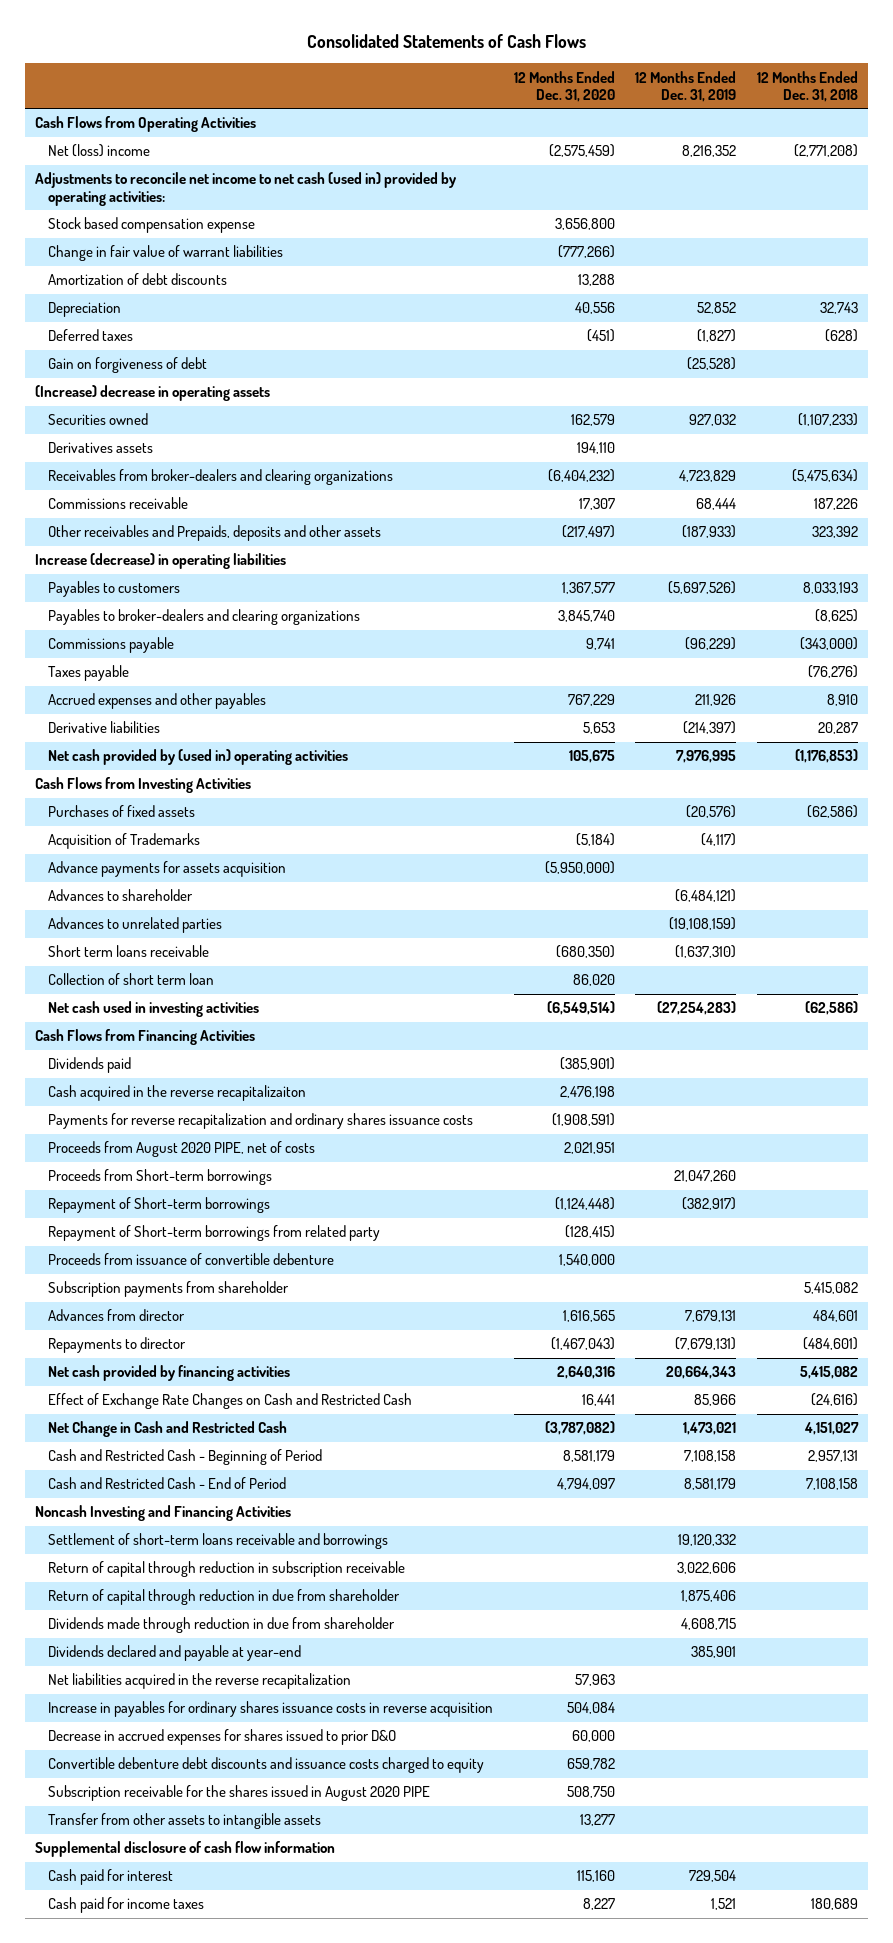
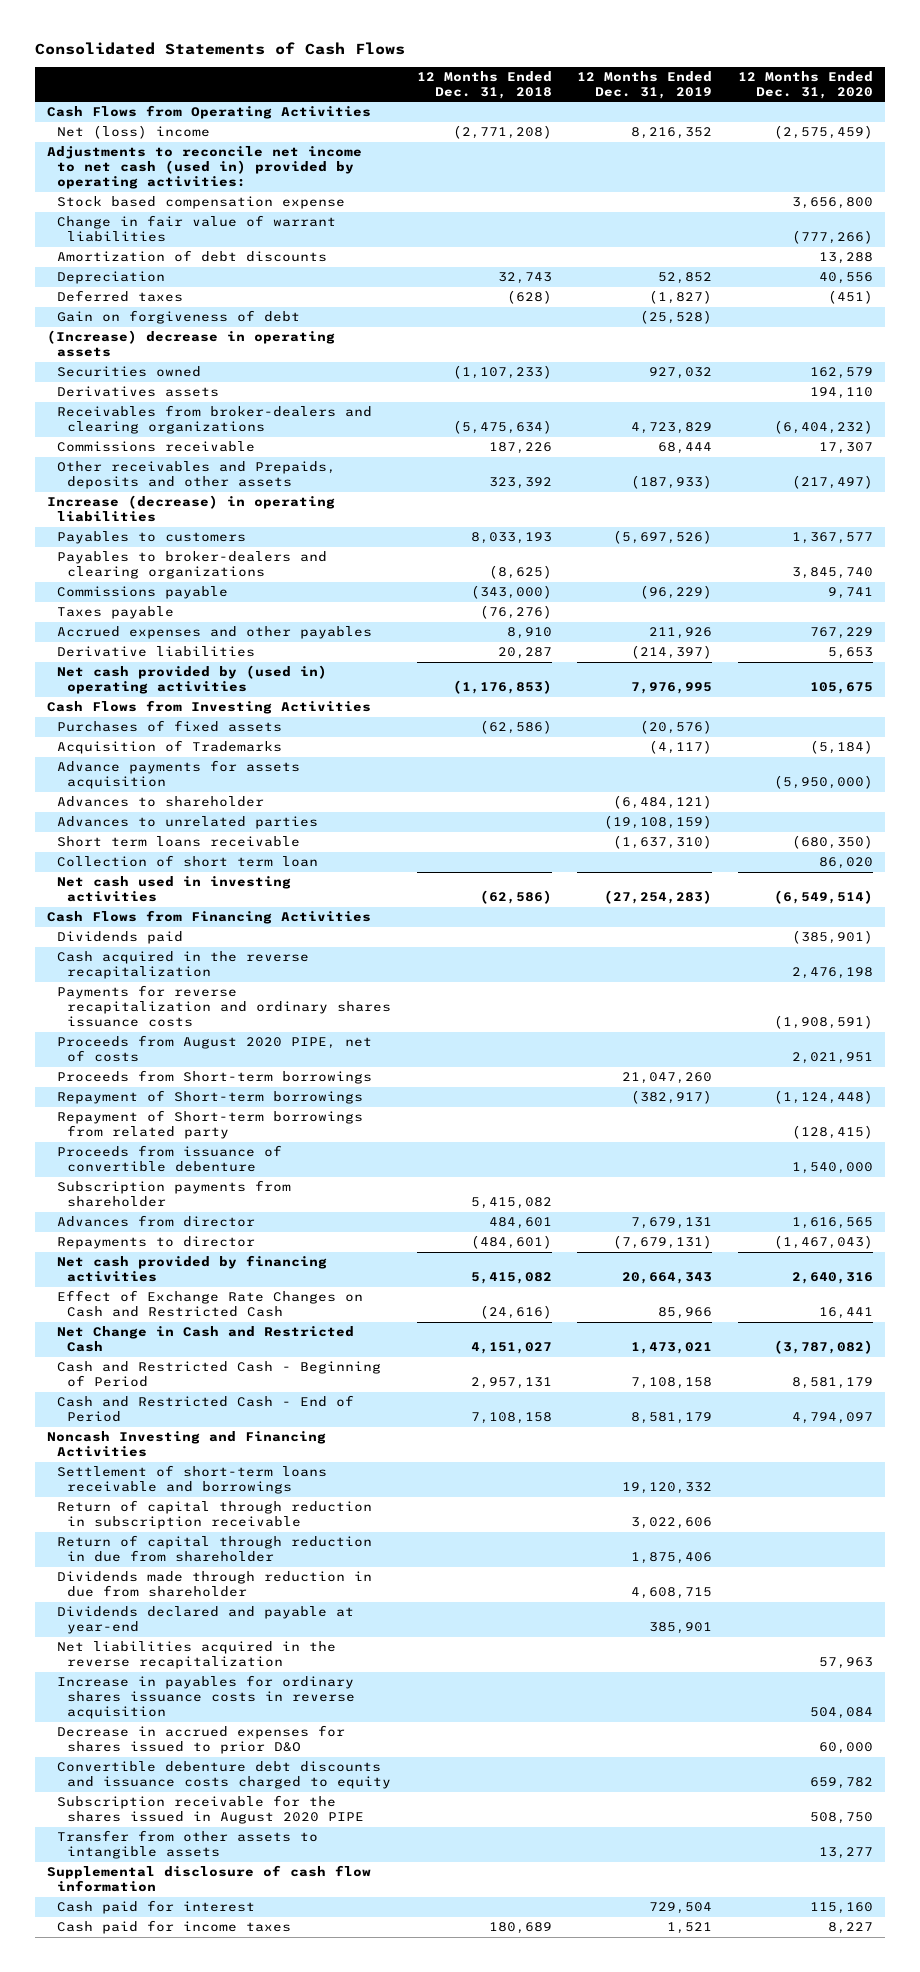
- | 12 Months Ended Dec. 31, 2020 | 12 Months Ended Dec. 31, 2019 | 12 Months Ended Dec. 31, 2018
+ | 12 Months Ended Dec. 31, 2018 | 12 Months Ended Dec. 31, 2019 | 12 Months Ended Dec. 31, 2020
- Cash acquired in the reverse recapitalizaiton | 2,476,198 | |
+ Cash acquired in the reverse recapitalization | | | 2,476,198

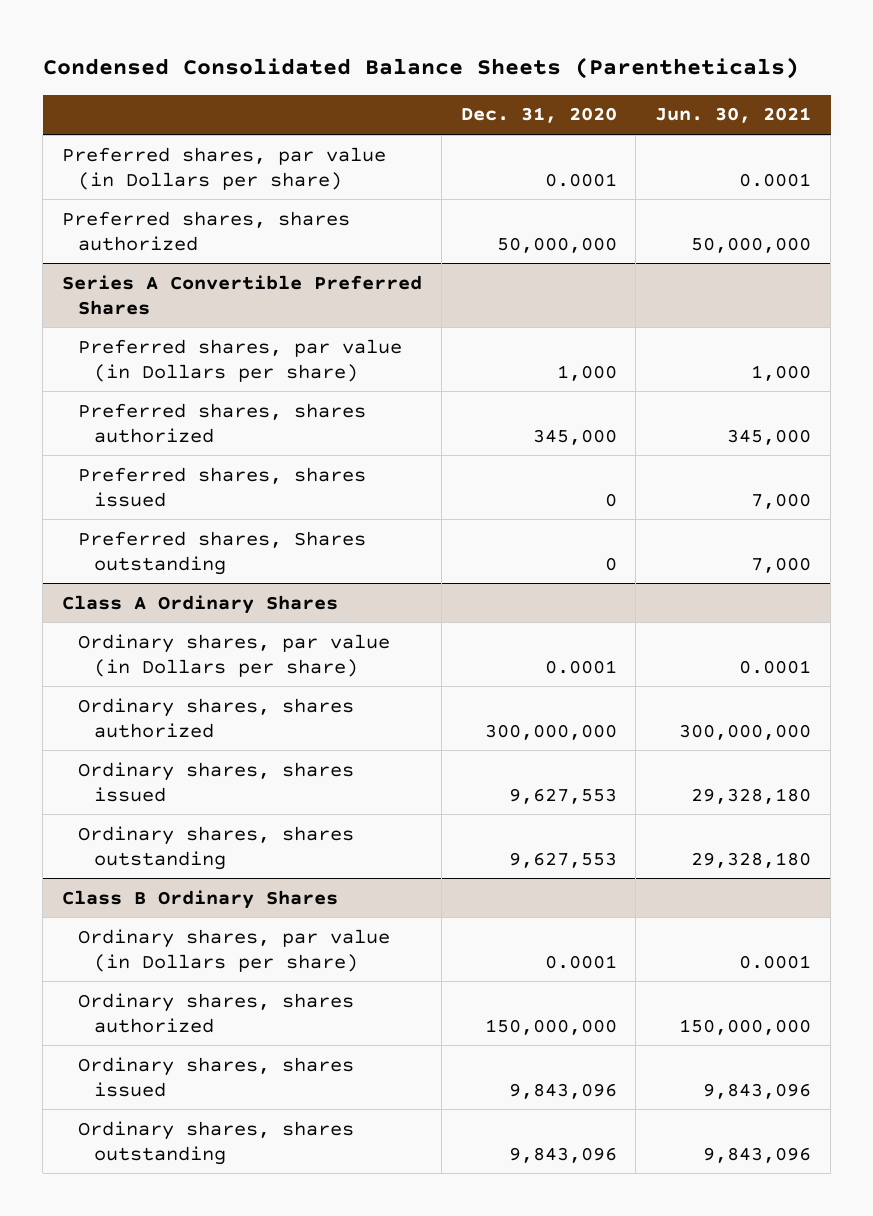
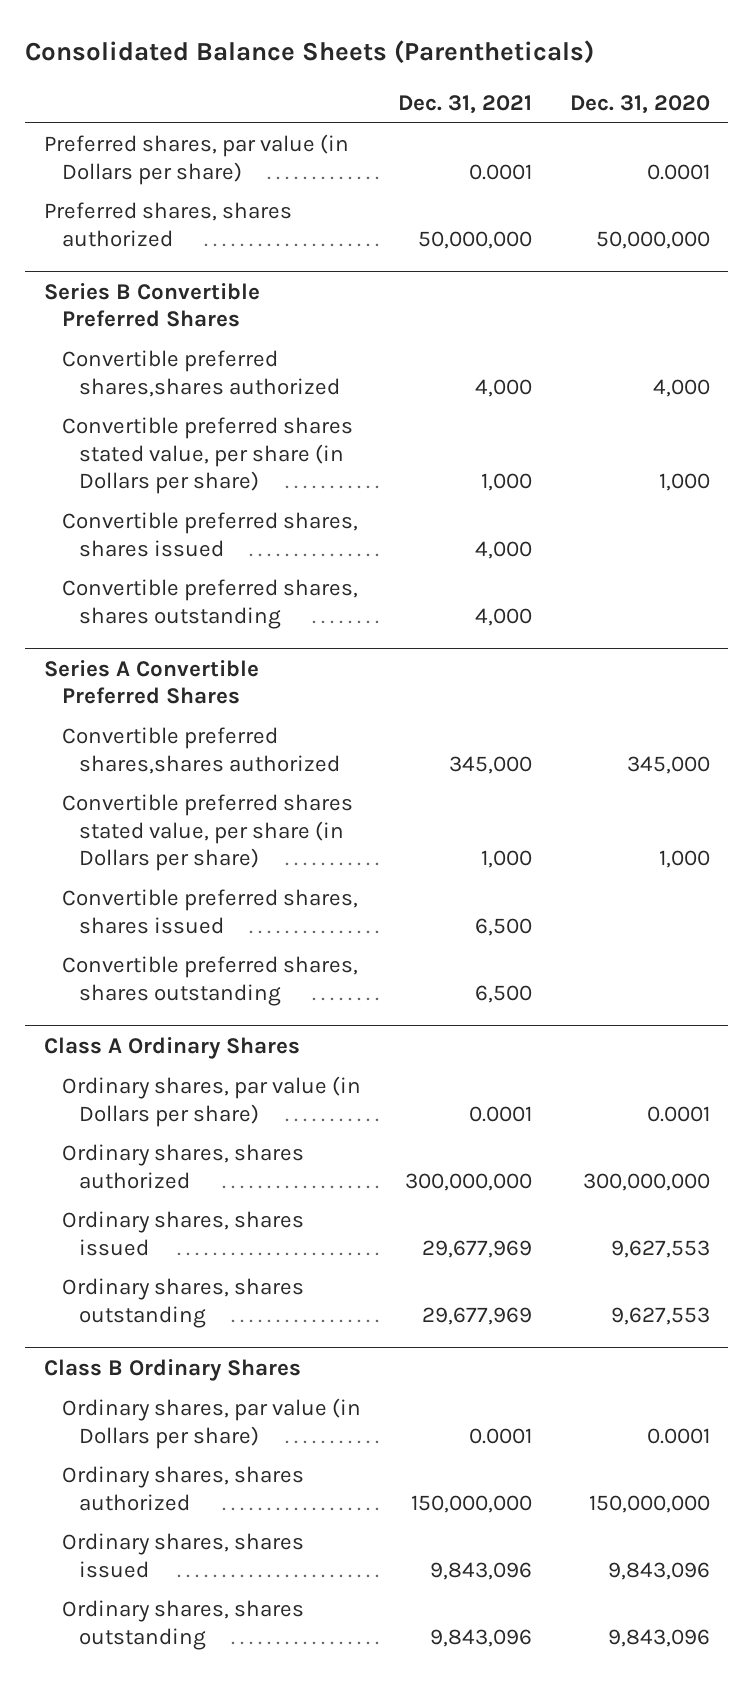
- Condensed Consolidated Balance Sheets (Parentheticals)
+ Consolidated Balance Sheets (Parentheticals)
- | Dec. 31, 2020 | Jun. 30, 2021
+ | Dec. 31, 2021 | Dec. 31, 2020
+ Series B Convertible Preferred Shares
+ Convertible preferred shares,shares authorized | 4,000 | 4,000
+ Convertible preferred shares stated value, per share (in Dollars per share) | 1,000 | 1,000
+ Convertible preferred shares, shares issued | 4,000 |
+ Convertible preferred shares, shares outstanding | 4,000 |
@ Series A Convertible Preferred Shares
- Preferred shares, par value (in Dollars per share) | 1,000 | 1,000
- Preferred shares, shares authorized | 345,000 | 345,000
- Preferred shares, shares issued | 0 | 7,000
- Preferred shares, Shares outstanding | 0 | 7,000
+ Convertible preferred shares,shares authorized | 345,000 | 345,000
+ Convertible preferred shares stated value, per share (in Dollars per share) | 1,000 | 1,000
+ Convertible preferred shares, shares issued | 6,500 |
+ Convertible preferred shares, shares outstanding | 6,500 |

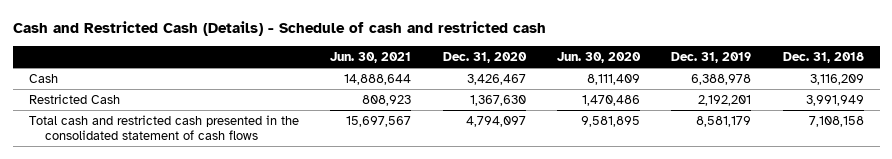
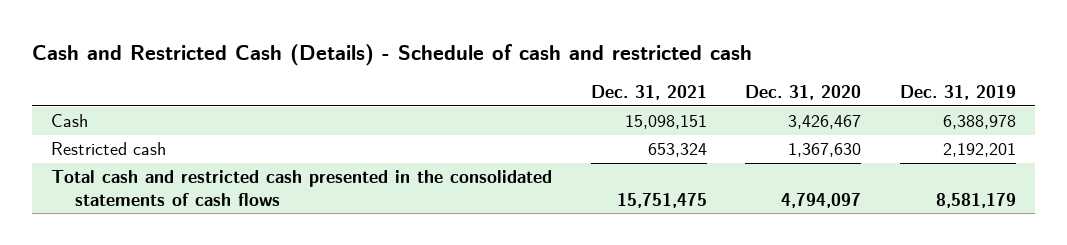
- | Jun. 30, 2021 | Dec. 31, 2020 | Jun. 30, 2020 | Dec. 31, 2019 | Dec. 31, 2018
+ | Dec. 31, 2021 | Dec. 31, 2020 | Dec. 31, 2019
- Restricted Cash | 808,923 | 1,367,630 | 1,470,486 | 2,192,201 | 3,991,949
- Total cash and restricted cash presented in the consolidated statement of cash flows | 15,697,567 | 4,794,097 | 9,581,895 | 8,581,179 | 7,108,158
+ Restricted cash | 653,324 | 1,367,630 | 2,192,201
+ Total cash and restricted cash presented in the consolidated statements of cash flows | 15,751,475 | 4,794,097 | 8,581,179

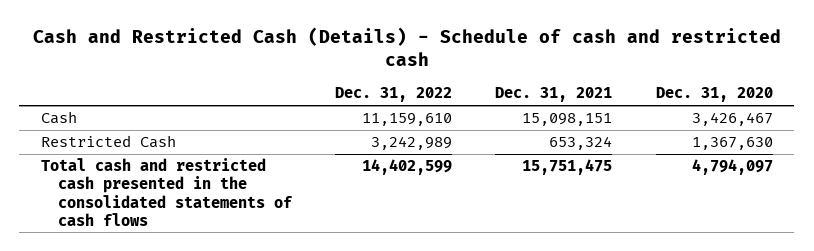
- | Dec. 31, 2021 | Dec. 31, 2020 | Dec. 31, 2019
+ | Dec. 31, 2022 | Dec. 31, 2021 | Dec. 31, 2020
- Restricted cash | 653,324 | 1,367,630 | 2,192,201
+ Restricted Cash | 3,242,989 | 653,324 | 1,367,630

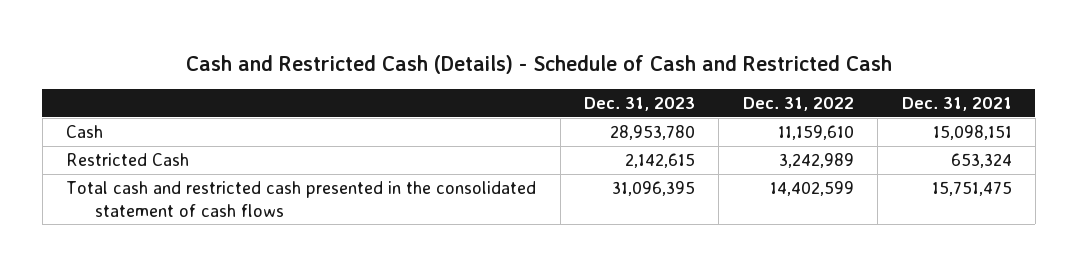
- Cash and Restricted Cash (Details) - Schedule of cash and restricted cash
+ Cash and Restricted Cash (Details) - Schedule of Cash and Restricted Cash
- | Dec. 31, 2022 | Dec. 31, 2021 | Dec. 31, 2020
+ | Dec. 31, 2023 | Dec. 31, 2022 | Dec. 31, 2021
- Total cash and restricted cash presented in the consolidated statements of cash flows | 14,402,599 | 15,751,475 | 4,794,097
+ Total cash and restricted cash presented in the consolidated statement of cash flows | 31,096,395 | 14,402,599 | 15,751,475

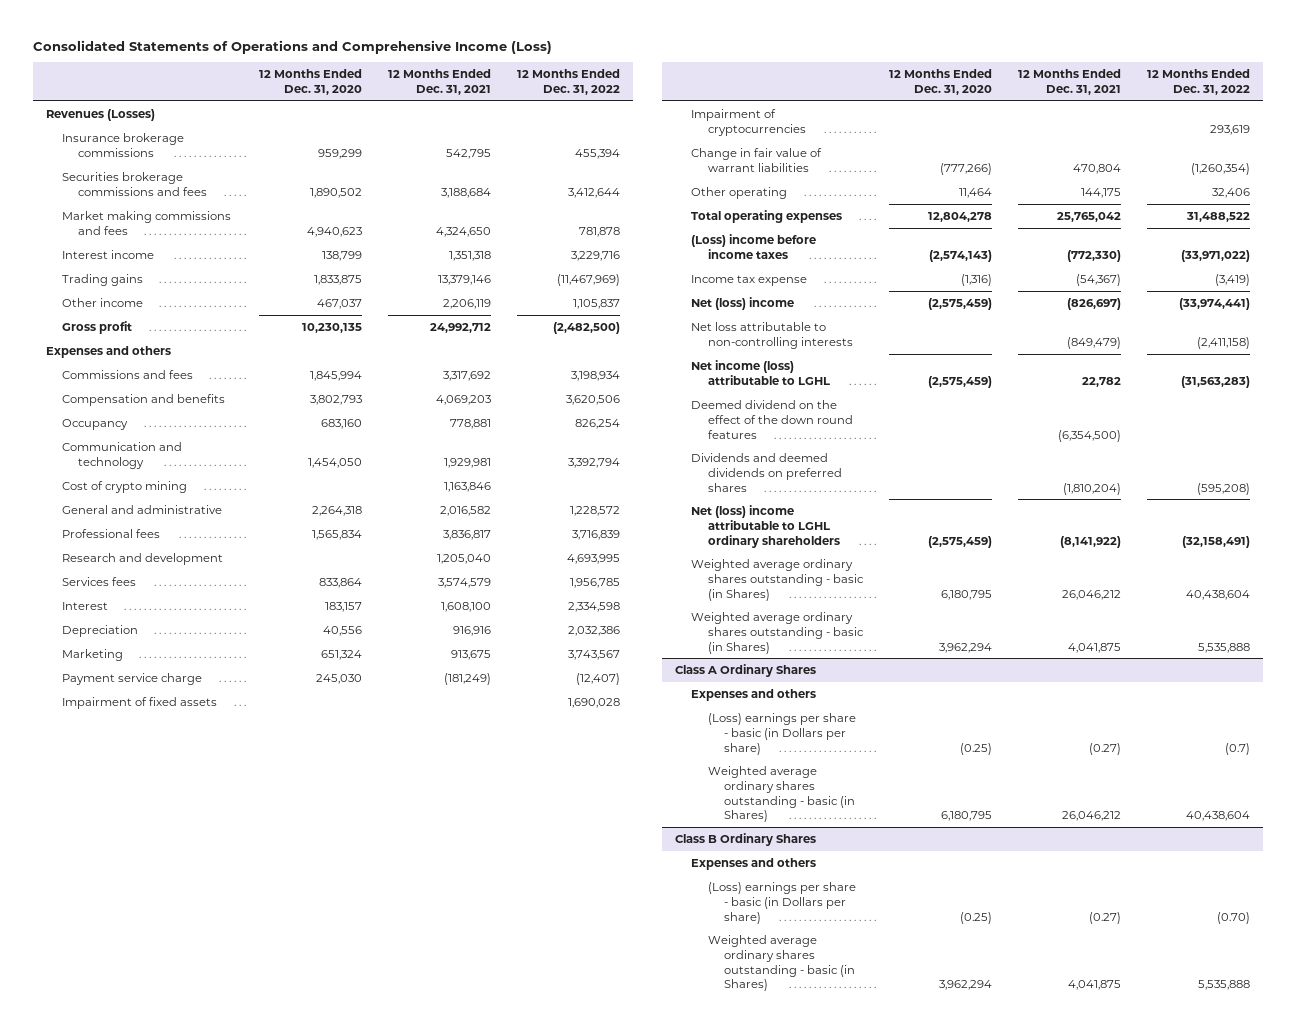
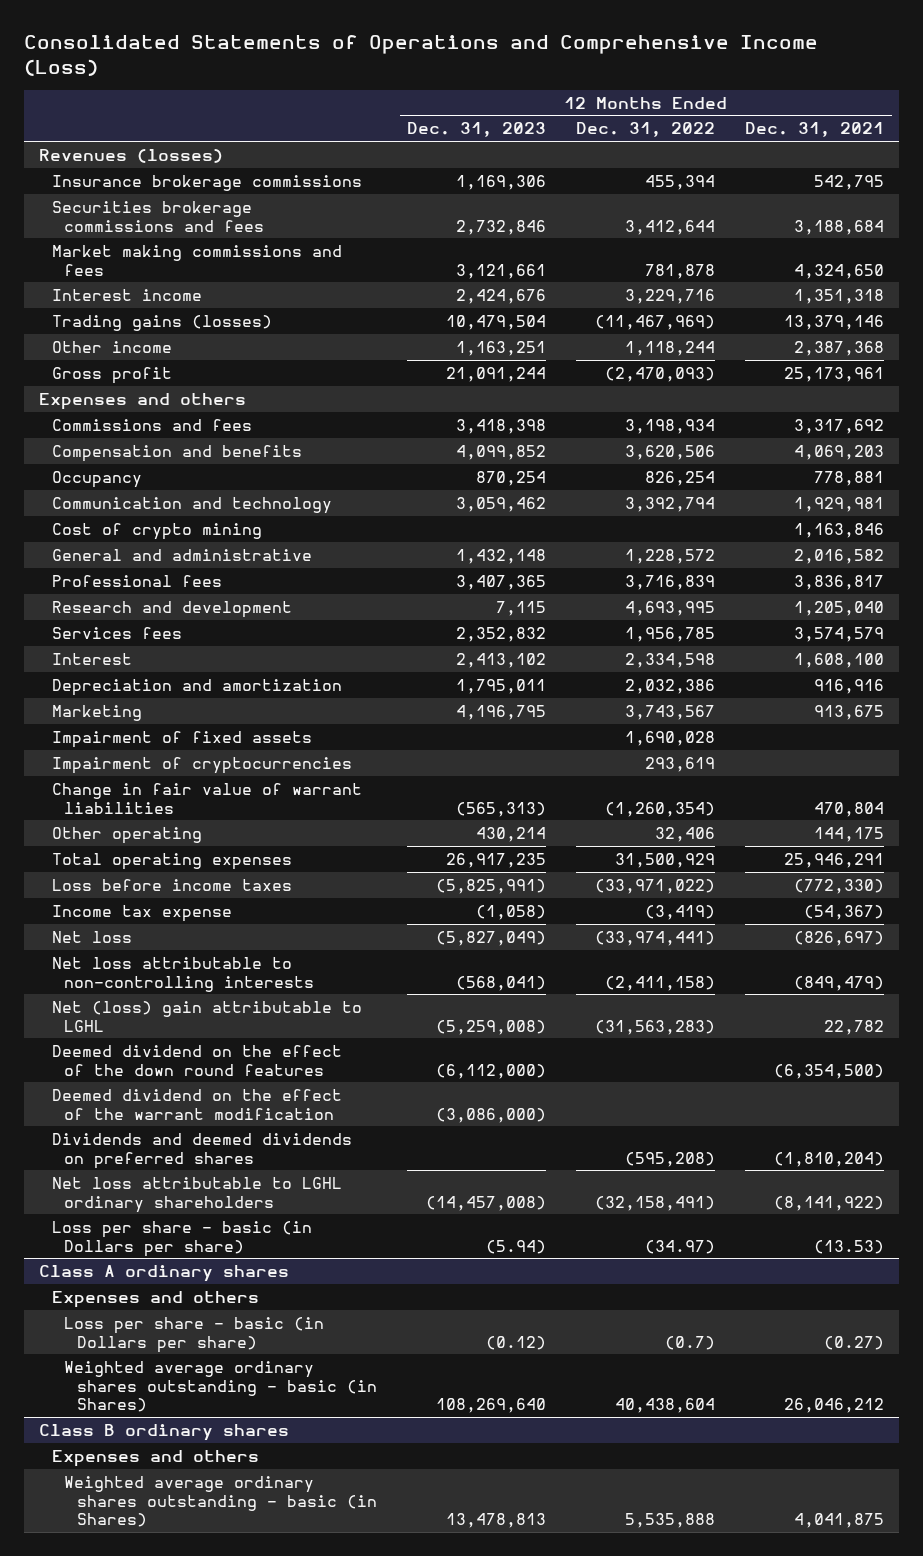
- | 12 Months Ended Dec. 31, 2020 | 12 Months Ended Dec. 31, 2021 | 12 Months Ended Dec. 31, 2022
+ | 12 Months Ended Dec. 31, 2023 | 12 Months Ended Dec. 31, 2022 | 12 Months Ended Dec. 31, 2021
- Revenues (Losses)
+ Revenues (losses)
- Trading gains | 1,833,875 | 13,379,146 | (11,467,969)
- Other income | 467,037 | 2,206,119 | 1,105,837
- Gross profit | 10,230,135 | 24,992,712 | (2,482,500)
+ Trading gains (losses) | 10,479,504 | (11,467,969) | 13,379,146
+ Other income | 1,163,251 | 1,118,244 | 2,387,368
+ Gross profit | 21,091,244 | (2,470,093) | 25,173,961
- Depreciation | 40,556 | 916,916 | 2,032,386
+ Depreciation and amortization | 1,795,011 | 2,032,386 | 916,916
- Payment service charge | 245,030 | (181,249) | (12,407)
- Total operating expenses | 12,804,278 | 25,765,042 | 31,488,522
- (Loss) income before income taxes | (2,574,143) | (772,330) | (33,971,022)
+ Total operating expenses | 26,917,235 | 31,500,929 | 25,946,291
+ Loss before income taxes | (5,825,991) | (33,971,022) | (772,330)
- Net (loss) income | (2,575,459) | (826,697) | (33,974,441)
+ Net loss | (5,827,049) | (33,974,441) | (826,697)
- Net income (loss) attributable to LGHL | (2,575,459) | 22,782 | (31,563,283)
+ Net (loss) gain attributable to LGHL | (5,259,008) | (31,563,283) | 22,782
+ Deemed dividend on the effect of the warrant modification | (3,086,000) | |
- Net (loss) income attributable to LGHL ordinary shareholders | (2,575,459) | (8,141,922) | (32,158,491)
- Weighted average ordinary shares outstanding - basic (in Shares) | 6,180,795 | 26,046,212 | 40,438,604
- Weighted average ordinary shares outstanding - basic (in Shares) | 3,962,294 | 4,041,875 | 5,535,888
- Class A Ordinary Shares
+ Net loss attributable to LGHL ordinary shareholders | (14,457,008) | (32,158,491) | (8,141,922)
+ Loss per share - basic (in Dollars per share) | (5.94) | (34.97) | (13.53)
+ Class A ordinary shares
- (Loss) earnings per share - basic (in Dollars per share) | (0.25) | (0.27) | (0.7)
+ Loss per share - basic (in Dollars per share) | (0.12) | (0.7) | (0.27)
- Class B Ordinary Shares
+ Class B ordinary shares
- (Loss) earnings per share - basic (in Dollars per share) | (0.25) | (0.27) | (0.70)

